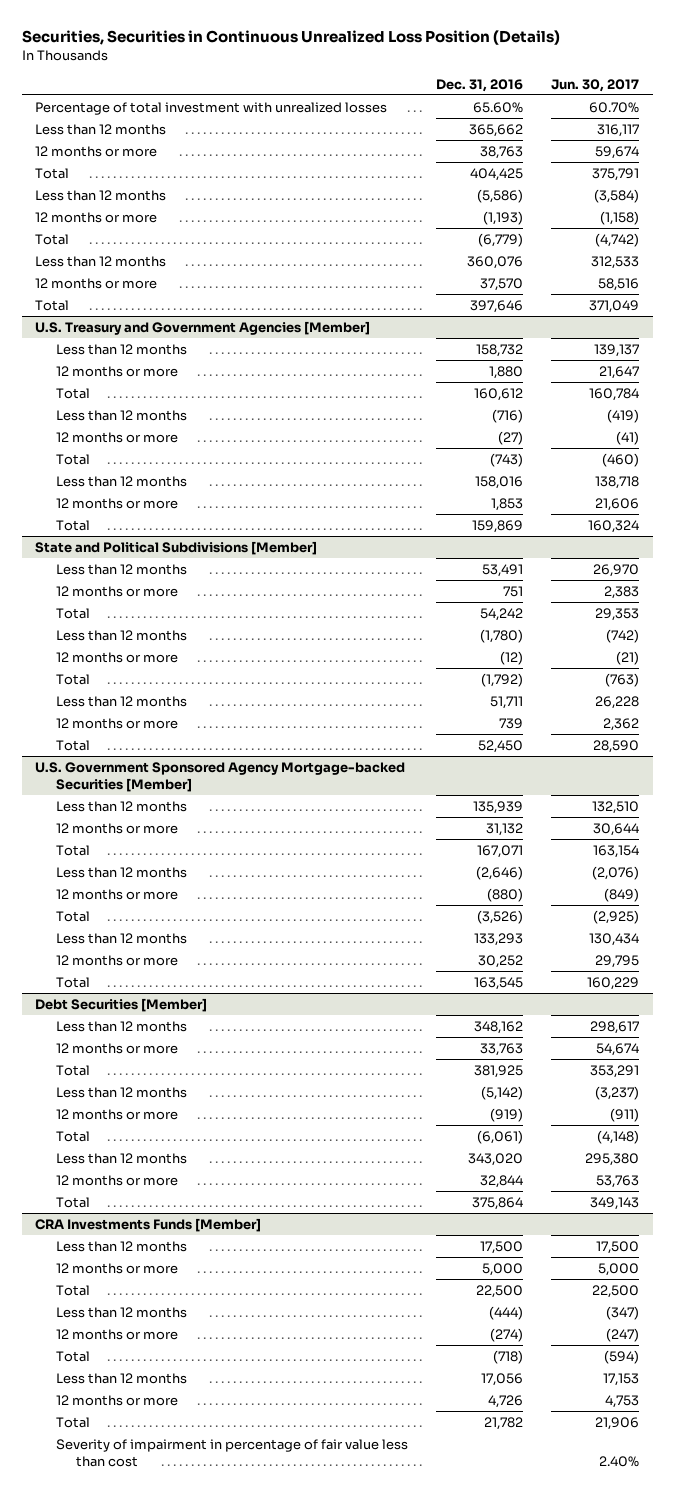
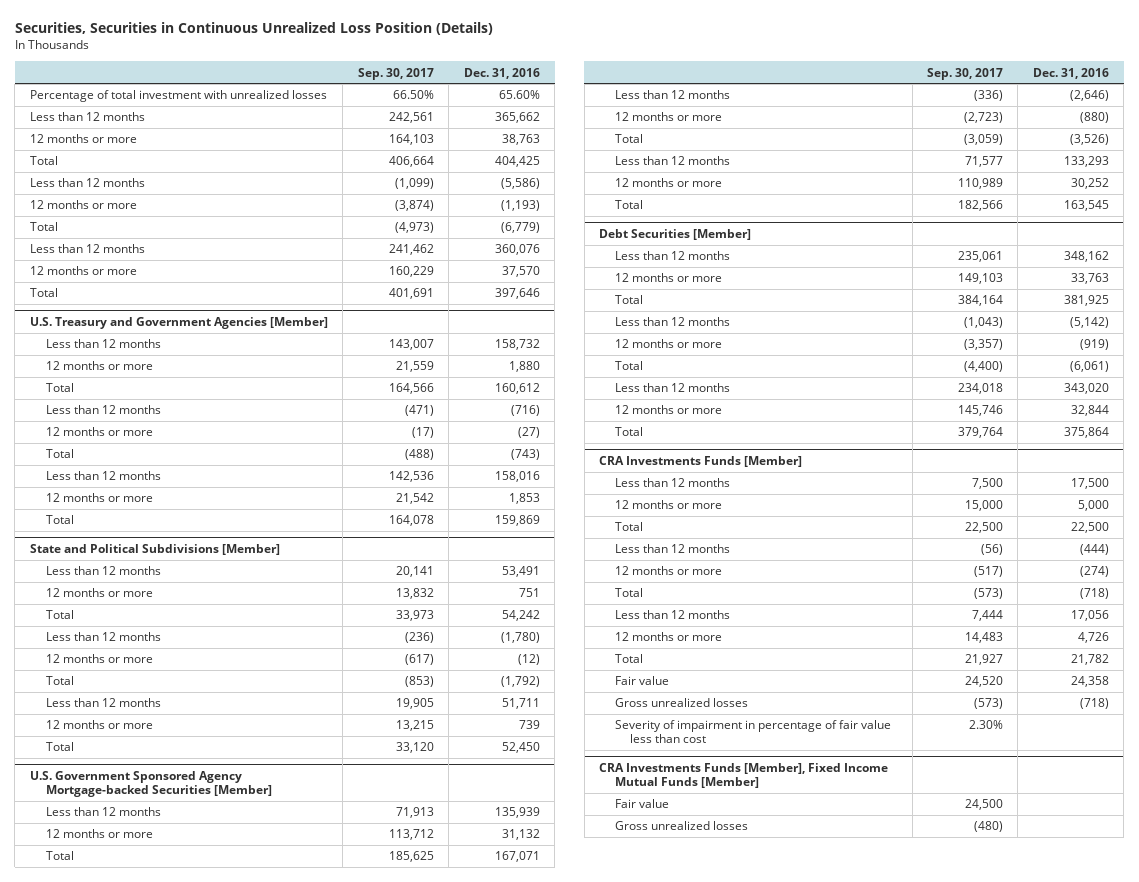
- | Dec. 31, 2016 | Jun. 30, 2017
+ | Sep. 30, 2017 | Dec. 31, 2016
@ CRA Investments Funds [Member]
+ Fair value | 24,520 | 24,358
+ Gross unrealized losses | (573) | (718)
+ CRA Investments Funds [Member], Fixed Income Mutual Funds [Member]
+ Fair value | 24,500 |
+ Gross unrealized losses | (480) |

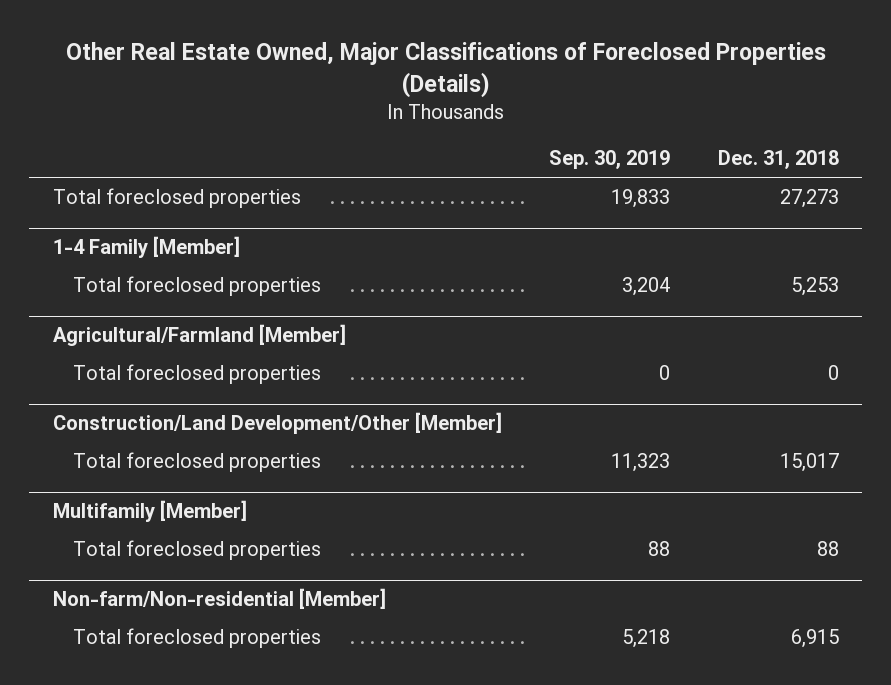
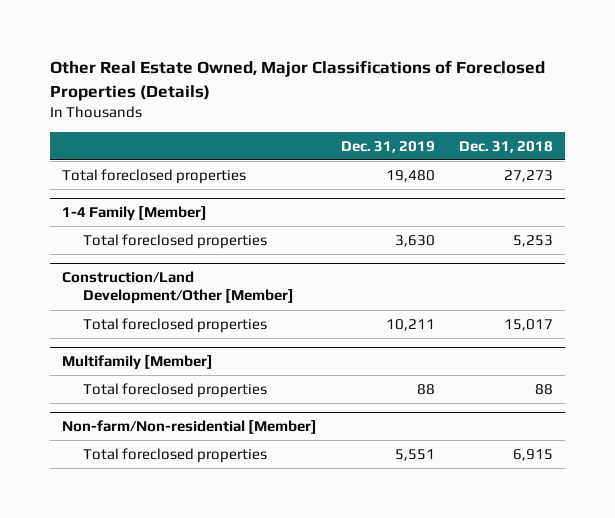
- | Sep. 30, 2019 | Dec. 31, 2018
+ | Dec. 31, 2019 | Dec. 31, 2018
- Agricultural/Farmland [Member]
- Total foreclosed properties | 0 | 0

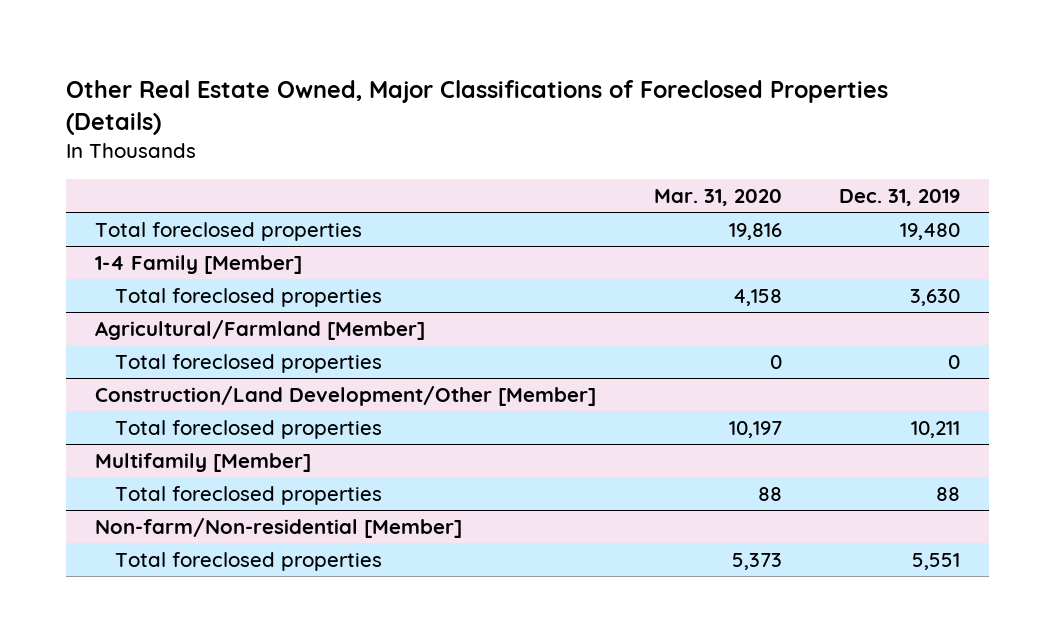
- | Dec. 31, 2019 | Dec. 31, 2018
+ | Mar. 31, 2020 | Dec. 31, 2019
+ Agricultural/Farmland [Member]
+ Total foreclosed properties | 0 | 0

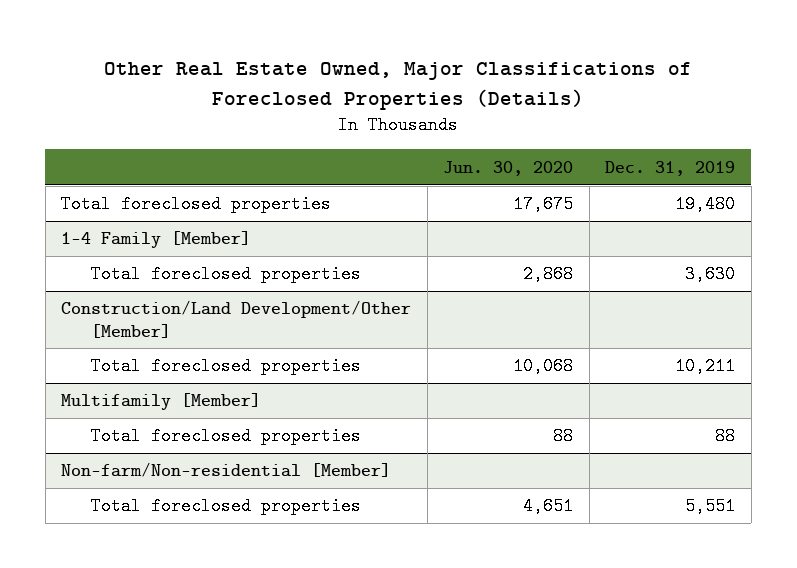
- | Mar. 31, 2020 | Dec. 31, 2019
+ | Jun. 30, 2020 | Dec. 31, 2019
- Agricultural/Farmland [Member]
- Total foreclosed properties | 0 | 0

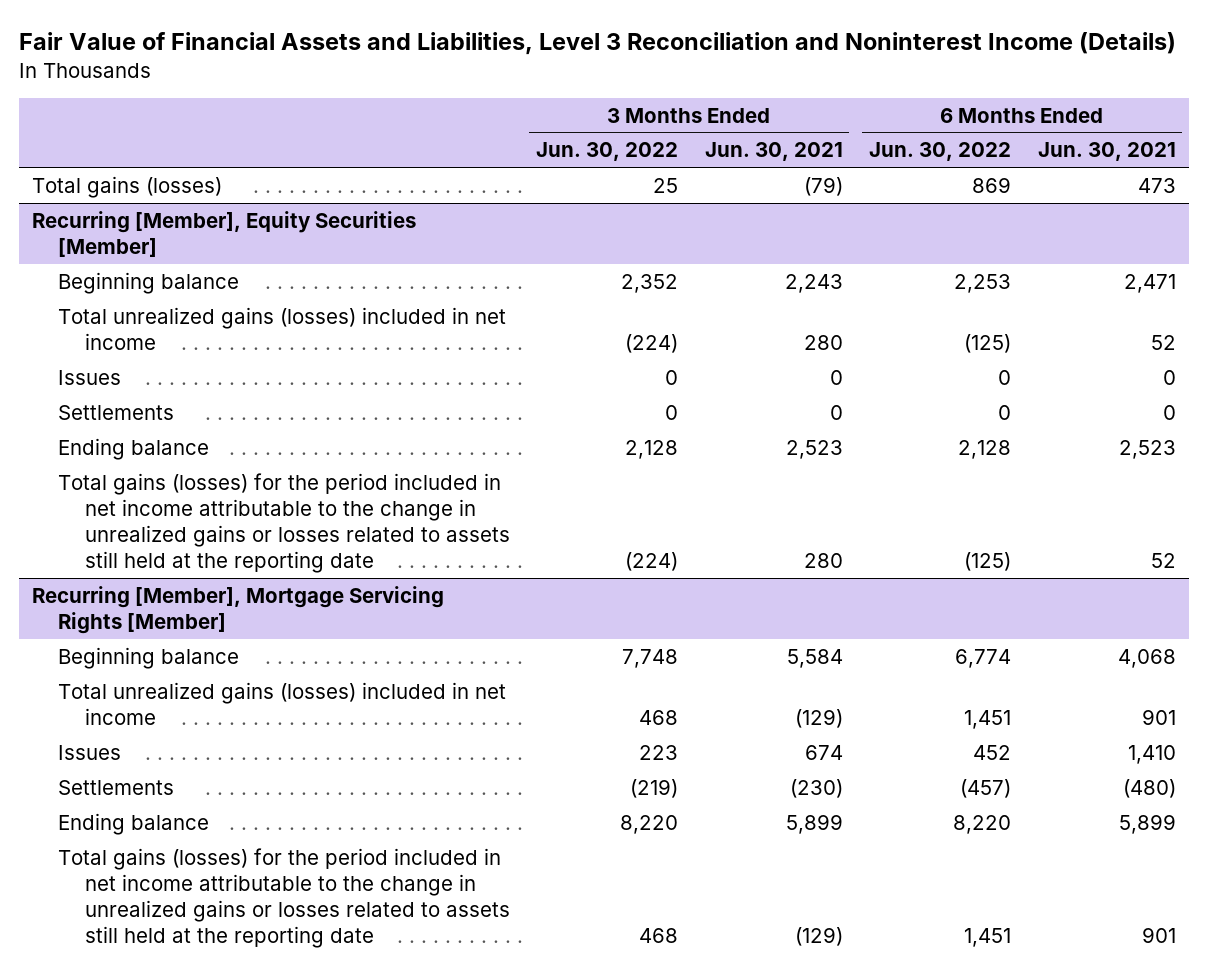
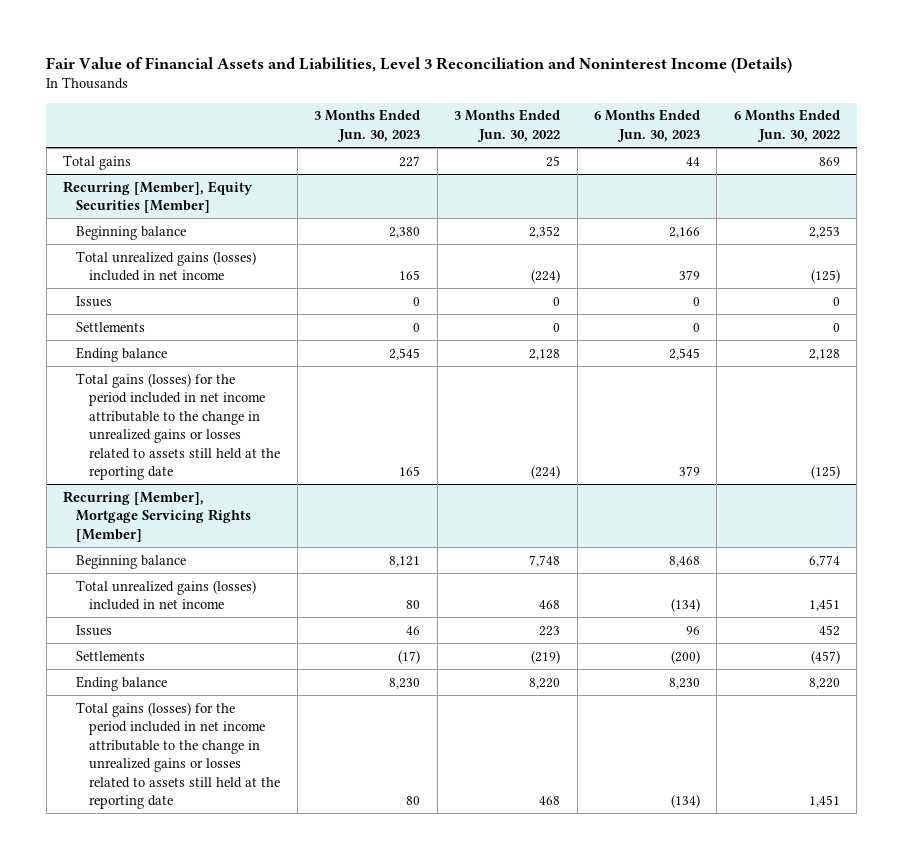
- | 3 Months Ended Jun. 30, 2022 | 3 Months Ended Jun. 30, 2021 | 6 Months Ended Jun. 30, 2022 | 6 Months Ended Jun. 30, 2021
+ | 3 Months Ended Jun. 30, 2023 | 3 Months Ended Jun. 30, 2022 | 6 Months Ended Jun. 30, 2023 | 6 Months Ended Jun. 30, 2022
- Total gains (losses) | 25 | (79) | 869 | 473
+ Total gains | 227 | 25 | 44 | 869

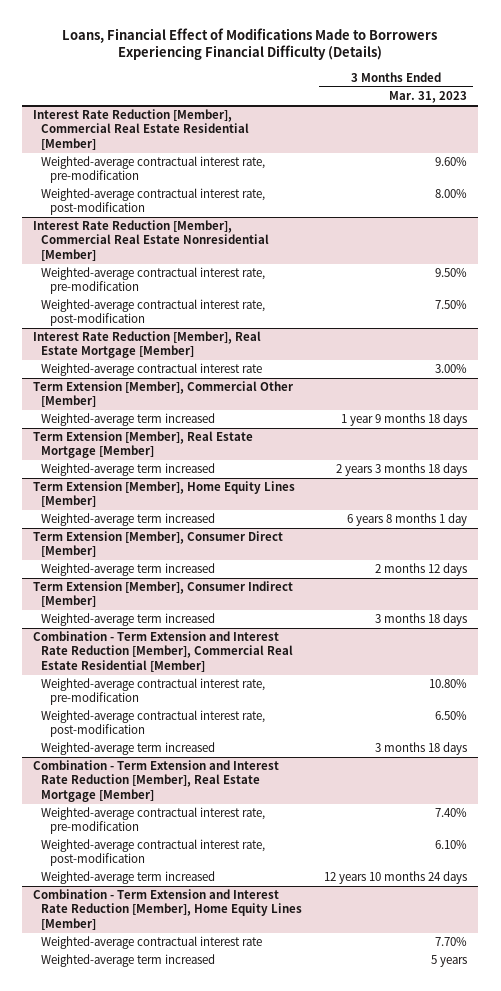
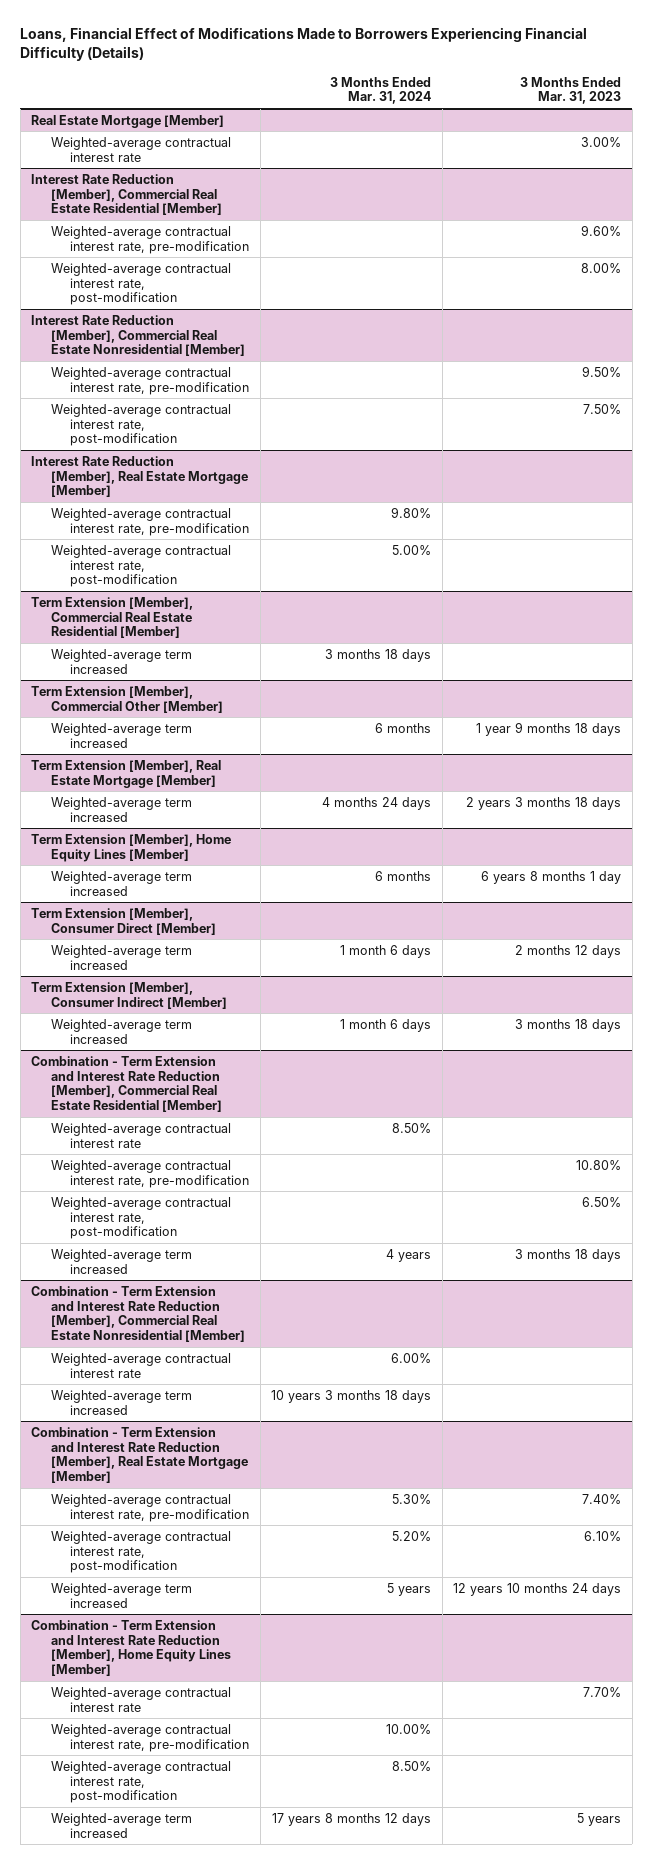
- | 3 Months Ended Mar. 31, 2023
+ | 3 Months Ended Mar. 31, 2024 | 3 Months Ended Mar. 31, 2023
+ Real Estate Mortgage [Member]
+ Weighted-average contractual interest rate | | 3.00%
@ Interest Rate Reduction [Member], Real Estate Mortgage [Member]
- Weighted-average contractual interest rate | 3.00%
+ Weighted-average contractual interest rate, pre-modification | 9.80% |
+ Weighted-average contractual interest rate, post-modification | 5.00% |
+ Term Extension [Member], Commercial Real Estate Residential [Member]
+ Weighted-average term increased | 3 months 18 days |
@ Combination - Term Extension and Interest Rate Reduction [Member], Commercial Real Estate Residential [Member]
+ Weighted-average contractual interest rate | 8.50% |
+ Combination - Term Extension and Interest Rate Reduction [Member], Commercial Real Estate Nonresidential [Member]
+ Weighted-average contractual interest rate | 6.00% |
+ Weighted-average term increased | 10 years 3 months 18 days |
@ Combination - Term Extension and Interest Rate Reduction [Member], Home Equity Lines [Member]
+ Weighted-average contractual interest rate, pre-modification | 10.00% |
+ Weighted-average contractual interest rate, post-modification | 8.50% |

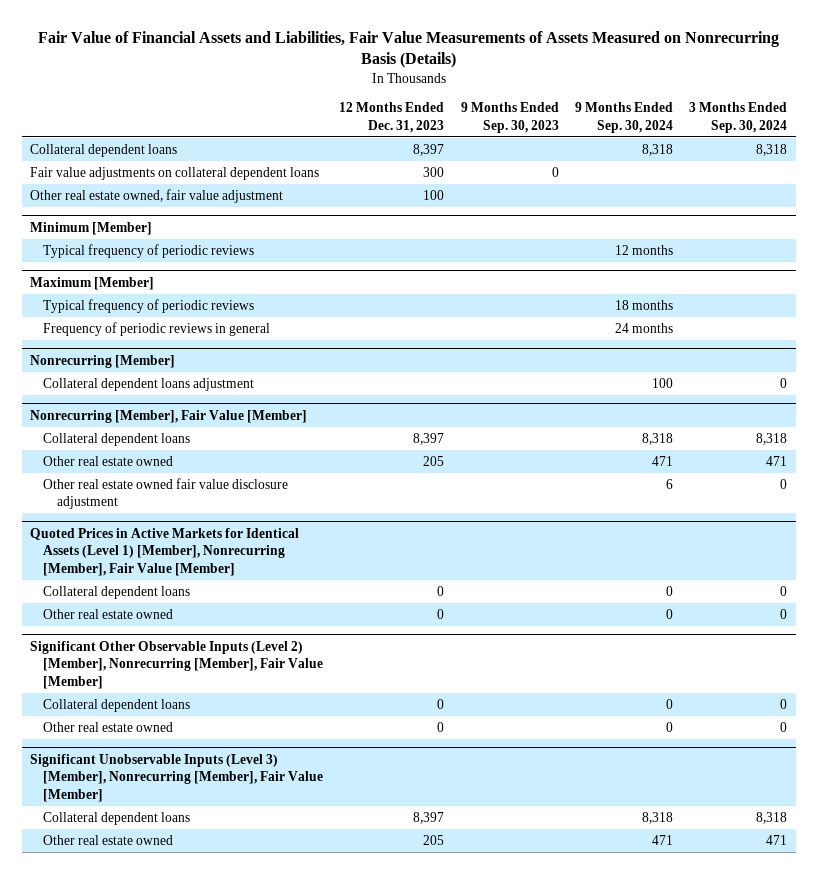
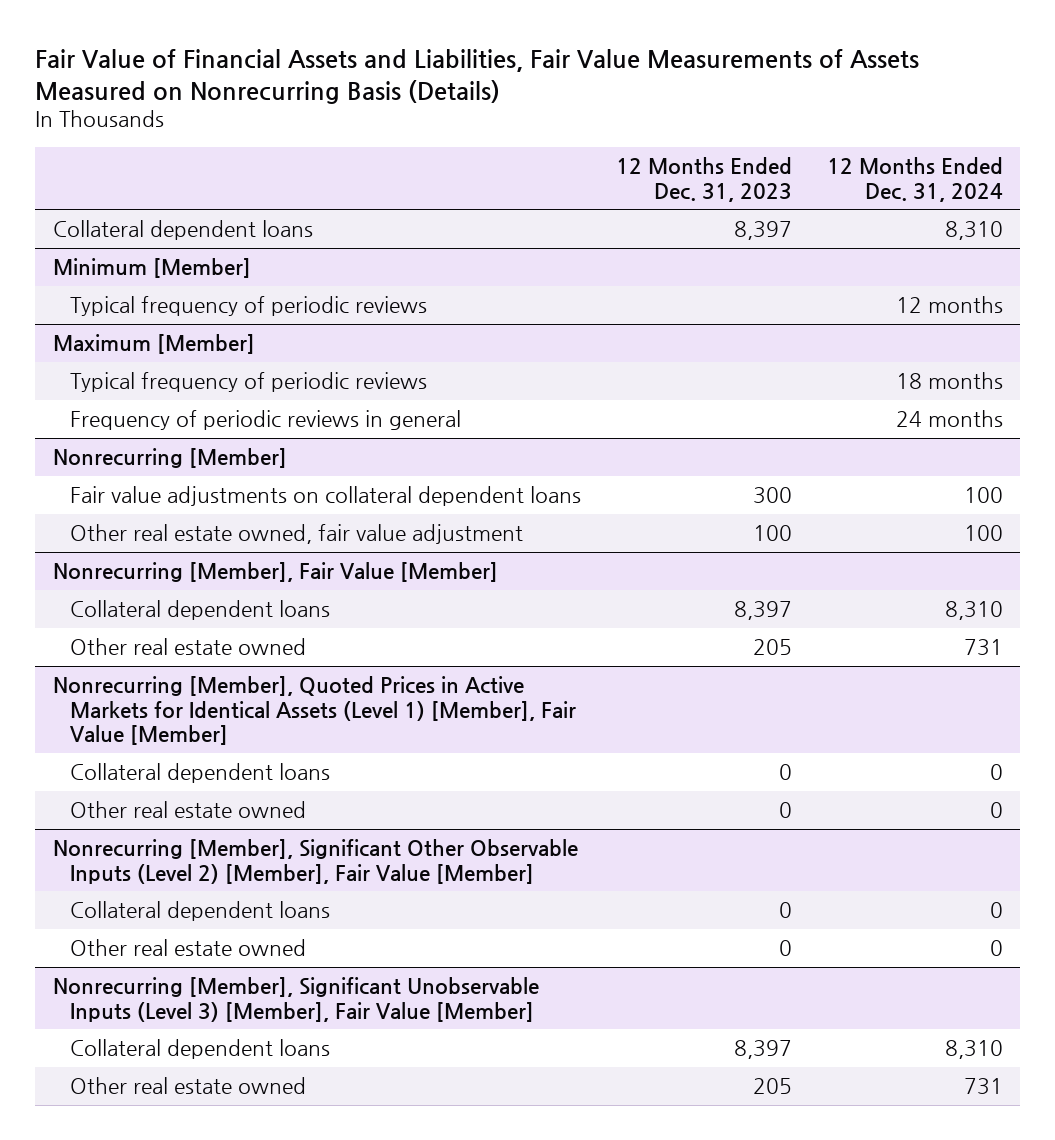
- | 12 Months Ended Dec. 31, 2023 | 9 Months Ended Sep. 30, 2023 | 9 Months Ended Sep. 30, 2024 | 3 Months Ended Sep. 30, 2024
+ | 12 Months Ended Dec. 31, 2023 | 12 Months Ended Dec. 31, 2024
- Fair value adjustments on collateral dependent loans | 300 | 0 | |
- Other real estate owned, fair value adjustment | 100 | | |
@ Nonrecurring [Member]
- Collateral dependent loans adjustment | | | 100 | 0
+ Fair value adjustments on collateral dependent loans | 300 | 100
+ Other real estate owned, fair value adjustment | 100 | 100
@ Nonrecurring [Member], Fair Value [Member]
- Other real estate owned fair value disclosure adjustment | | | 6 | 0
- Quoted Prices in Active Markets for Identical Assets (Level 1) [Member], Nonrecurring [Member], Fair Value [Member]
+ Nonrecurring [Member], Quoted Prices in Active Markets for Identical Assets (Level 1) [Member], Fair Value [Member]
- Significant Other Observable Inputs (Level 2) [Member], Nonrecurring [Member], Fair Value [Member]
+ Nonrecurring [Member], Significant Other Observable Inputs (Level 2) [Member], Fair Value [Member]
- Significant Unobservable Inputs (Level 3) [Member], Nonrecurring [Member], Fair Value [Member]
+ Nonrecurring [Member], Significant Unobservable Inputs (Level 3) [Member], Fair Value [Member]

